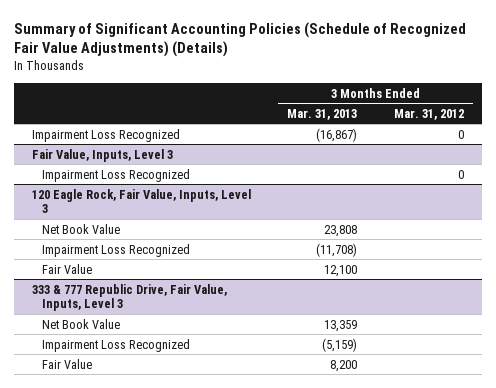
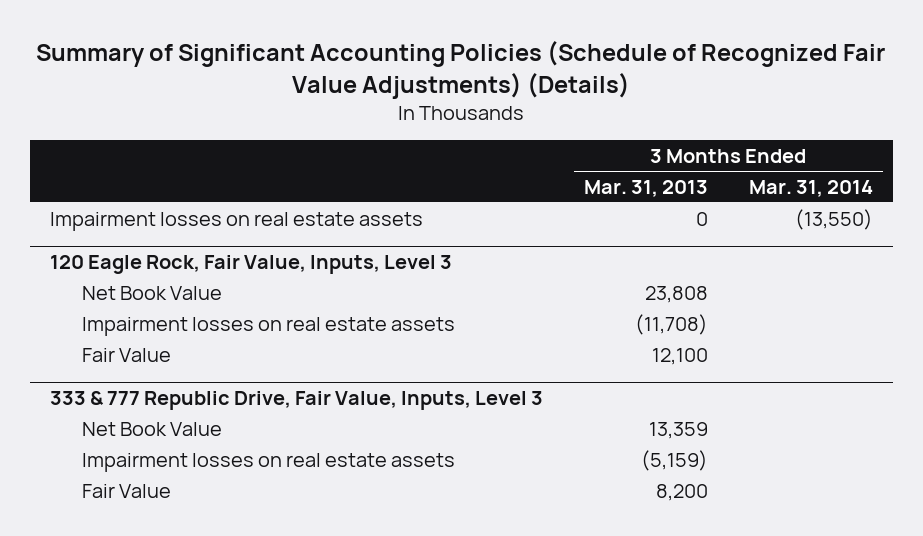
- | 3 Months Ended Mar. 31, 2013 | 3 Months Ended Mar. 31, 2012
+ | 3 Months Ended Mar. 31, 2013 | 3 Months Ended Mar. 31, 2014
- Impairment Loss Recognized | (16,867) | 0
- Fair Value, Inputs, Level 3
- Impairment Loss Recognized | | 0
+ Impairment losses on real estate assets | 0 | (13,550)
@ 120 Eagle Rock, Fair Value, Inputs, Level 3
- Impairment Loss Recognized | (11,708) |
+ Impairment losses on real estate assets | (11,708) |
@ 333 & 777 Republic Drive, Fair Value, Inputs, Level 3
- Impairment Loss Recognized | (5,159) |
+ Impairment losses on real estate assets | (5,159) |

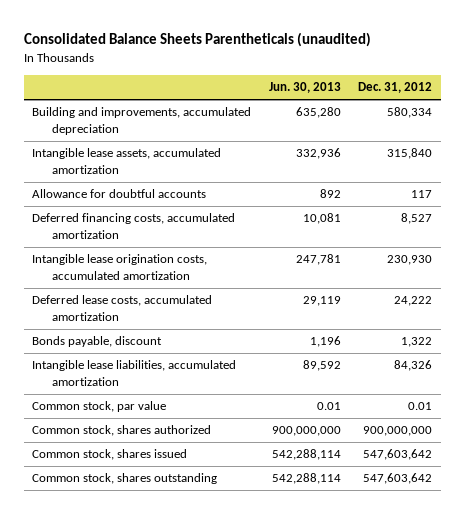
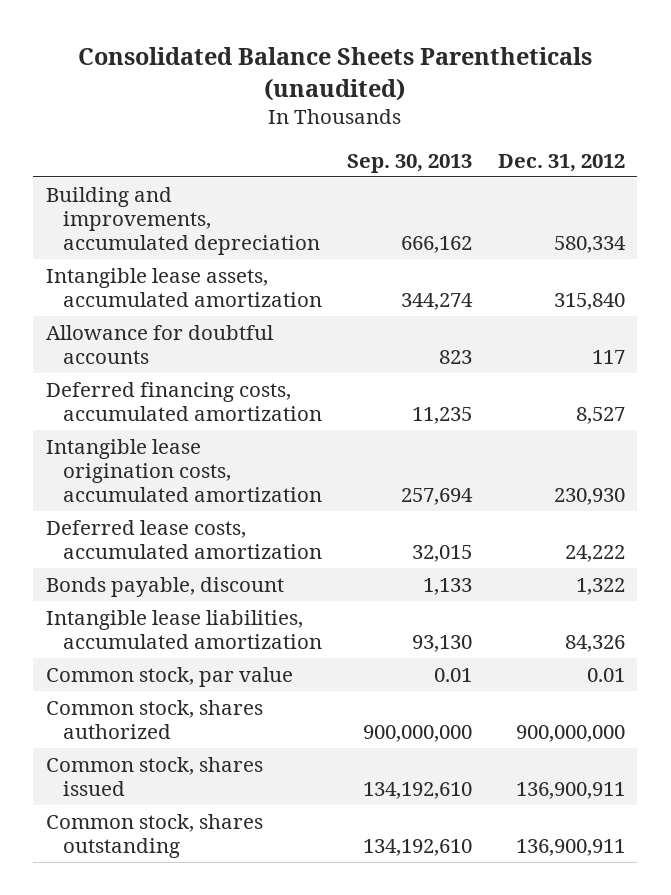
- | Jun. 30, 2013 | Dec. 31, 2012
+ | Sep. 30, 2013 | Dec. 31, 2012
- Common stock, shares issued | 542,288,114 | 547,603,642
- Common stock, shares outstanding | 542,288,114 | 547,603,642
+ Common stock, shares issued | 134,192,610 | 136,900,911
+ Common stock, shares outstanding | 134,192,610 | 136,900,911

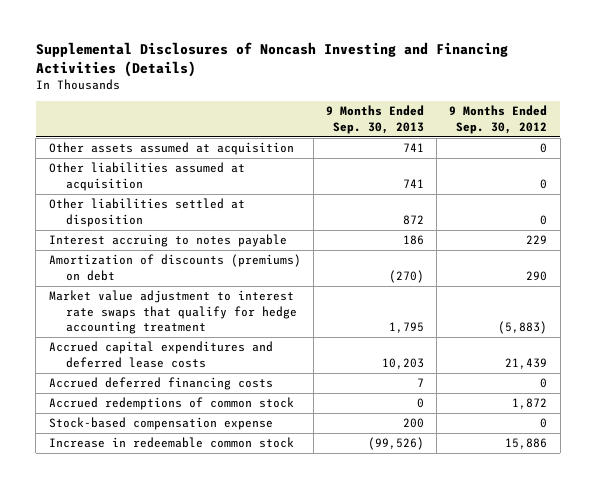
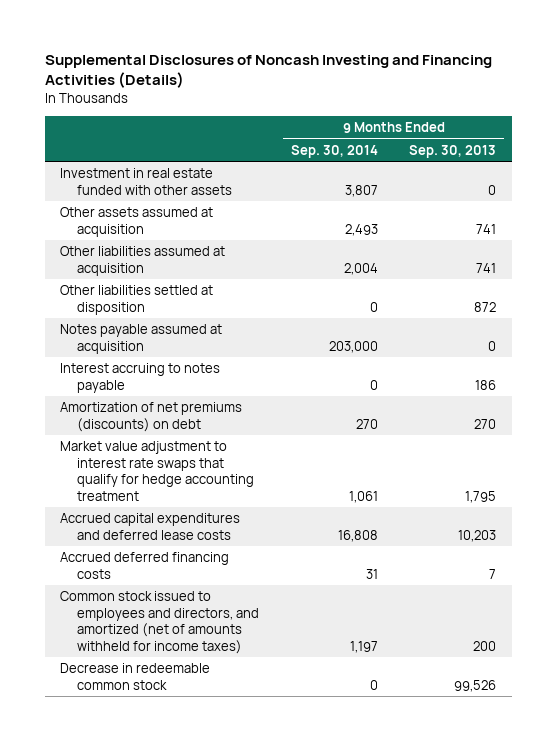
- | 9 Months Ended Sep. 30, 2013 | 9 Months Ended Sep. 30, 2012
+ | 9 Months Ended Sep. 30, 2014 | 9 Months Ended Sep. 30, 2013
+ Investment in real estate funded with other assets | 3,807 | 0
+ Notes payable assumed at acquisition | 203,000 | 0
- Amortization of discounts (premiums) on debt | (270) | 290
+ Amortization of net premiums (discounts) on debt | 270 | 270
- Accrued redemptions of common stock | 0 | 1,872
- Stock-based compensation expense | 200 | 0
- Increase in redeemable common stock | (99,526) | 15,886
+ Common stock issued to employees and directors, and amortized (net of amounts withheld for income taxes) | 1,197 | 200
+ Decrease in redeemable common stock | 0 | 99,526

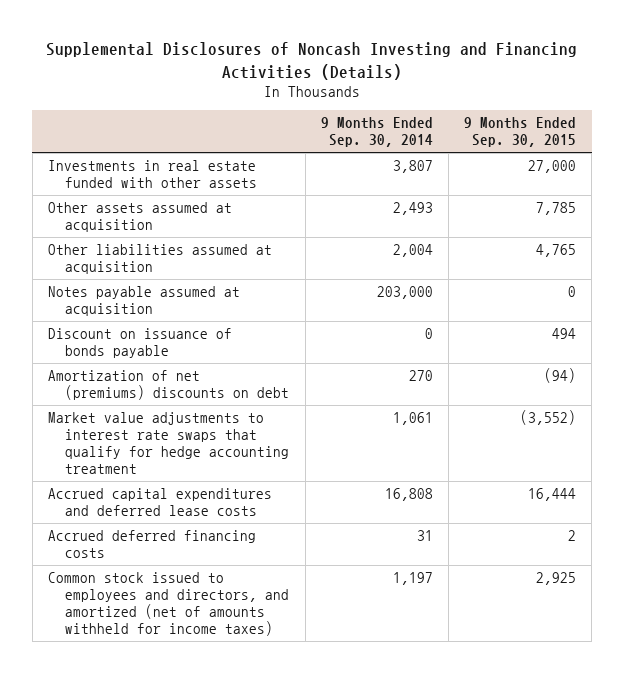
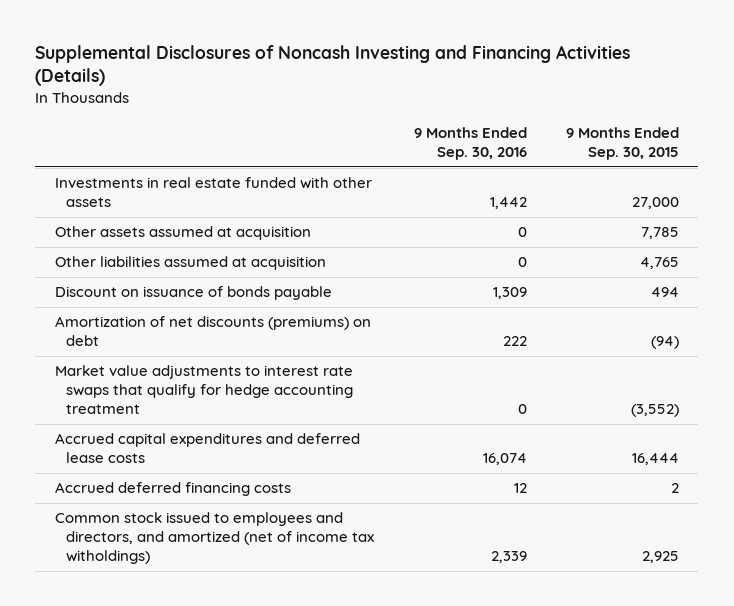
- | 9 Months Ended Sep. 30, 2014 | 9 Months Ended Sep. 30, 2015
+ | 9 Months Ended Sep. 30, 2016 | 9 Months Ended Sep. 30, 2015
- Notes payable assumed at acquisition | 203,000 | 0
- Amortization of net (premiums) discounts on debt | 270 | (94)
+ Amortization of net discounts (premiums) on debt | 222 | (94)
- Common stock issued to employees and directors, and amortized (net of amounts withheld for income taxes) | 1,197 | 2,925
+ Common stock issued to employees and directors, and amortized (net of income tax witholdings) | 2,339 | 2,925

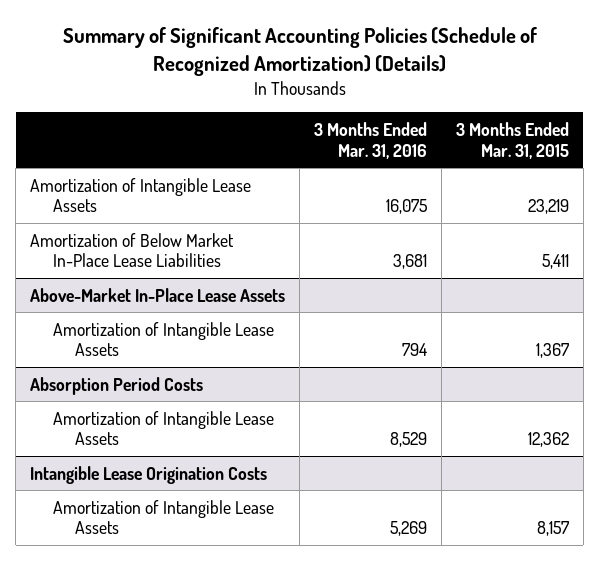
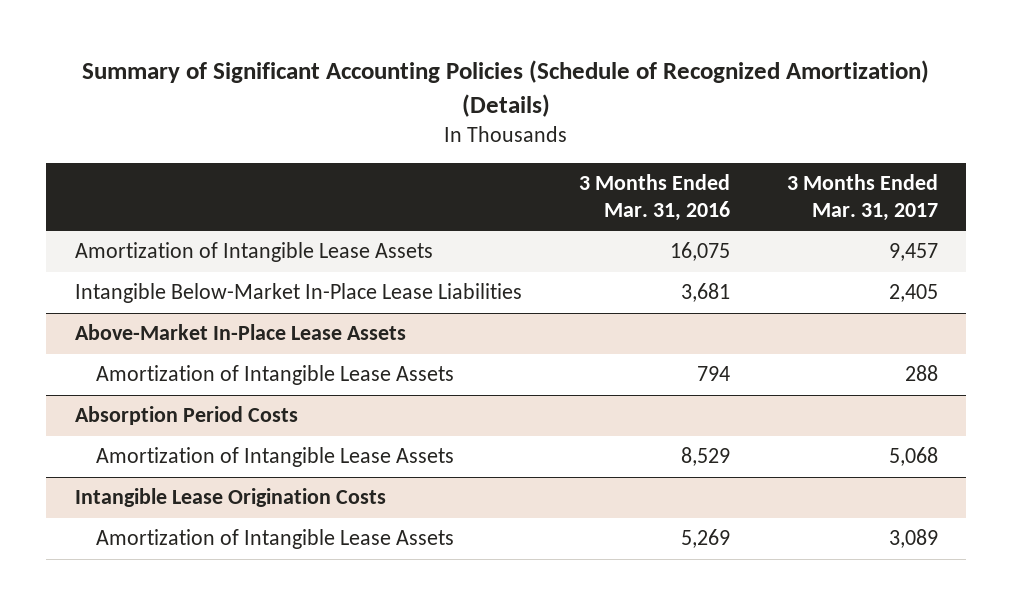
- | 3 Months Ended Mar. 31, 2016 | 3 Months Ended Mar. 31, 2015
+ | 3 Months Ended Mar. 31, 2016 | 3 Months Ended Mar. 31, 2017
- Amortization of Below Market In-Place Lease Liabilities | 3,681 | 5,411
+ Intangible Below-Market In-Place Lease Liabilities | 3,681 | 2,405

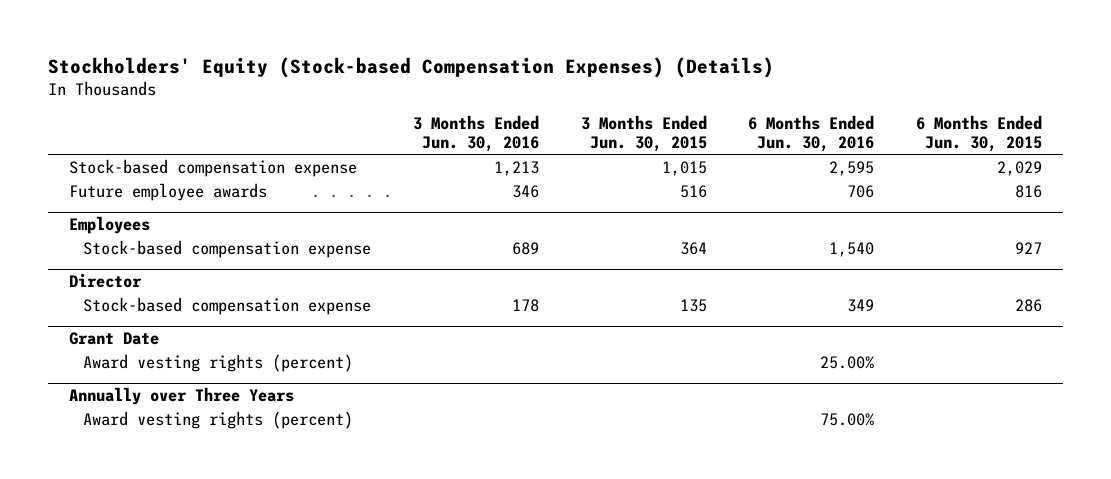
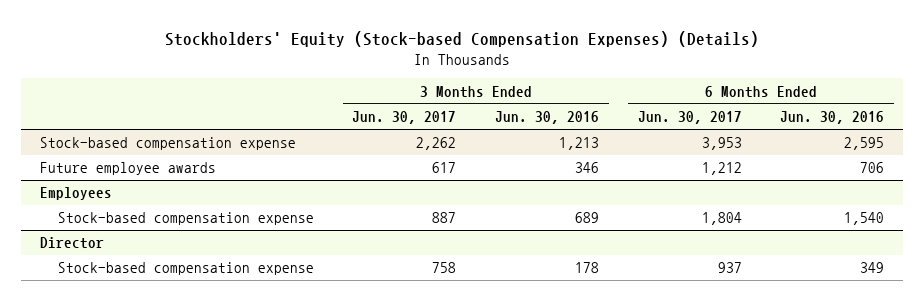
- | 3 Months Ended Jun. 30, 2016 | 3 Months Ended Jun. 30, 2015 | 6 Months Ended Jun. 30, 2016 | 6 Months Ended Jun. 30, 2015
+ | 3 Months Ended Jun. 30, 2017 | 3 Months Ended Jun. 30, 2016 | 6 Months Ended Jun. 30, 2017 | 6 Months Ended Jun. 30, 2016
- Grant Date
- Award vesting rights (percent) | | | 25.00% |
- Annually over Three Years
- Award vesting rights (percent) | | | 75.00% |

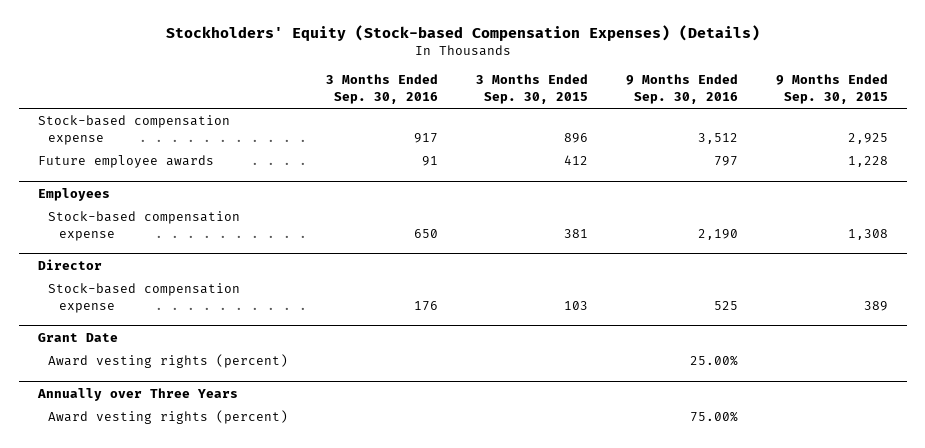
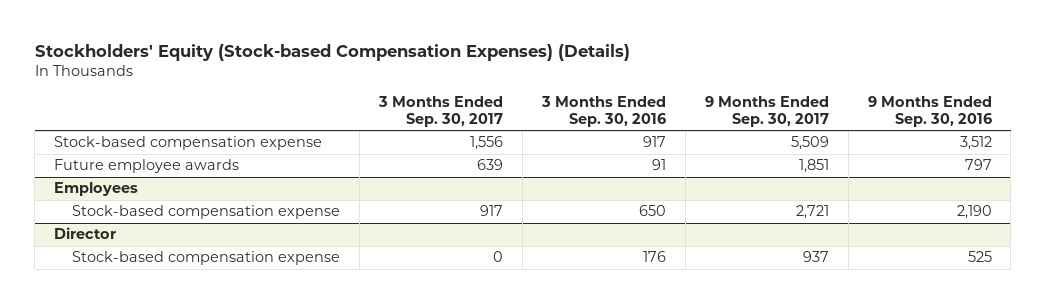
- | 3 Months Ended Sep. 30, 2016 | 3 Months Ended Sep. 30, 2015 | 9 Months Ended Sep. 30, 2016 | 9 Months Ended Sep. 30, 2015
+ | 3 Months Ended Sep. 30, 2017 | 3 Months Ended Sep. 30, 2016 | 9 Months Ended Sep. 30, 2017 | 9 Months Ended Sep. 30, 2016
- Grant Date
- Award vesting rights (percent) | | | 25.00% |
- Annually over Three Years
- Award vesting rights (percent) | | | 75.00% |

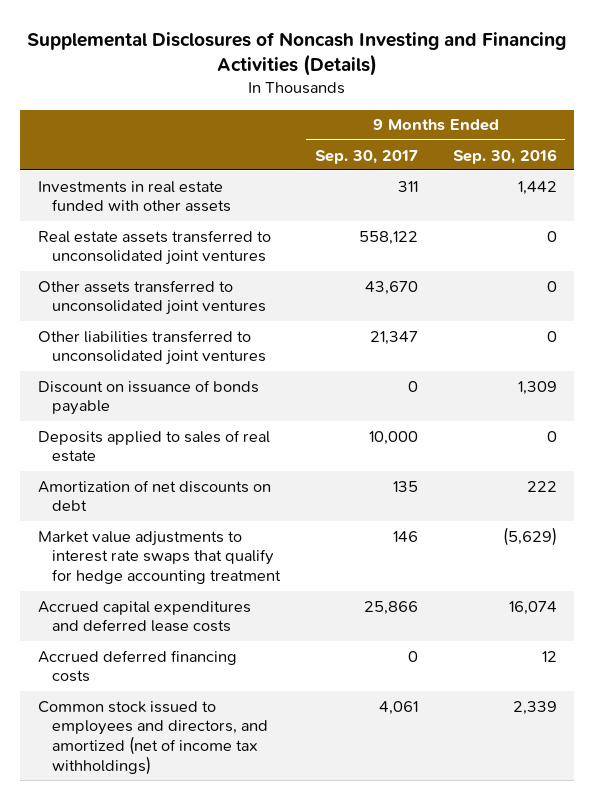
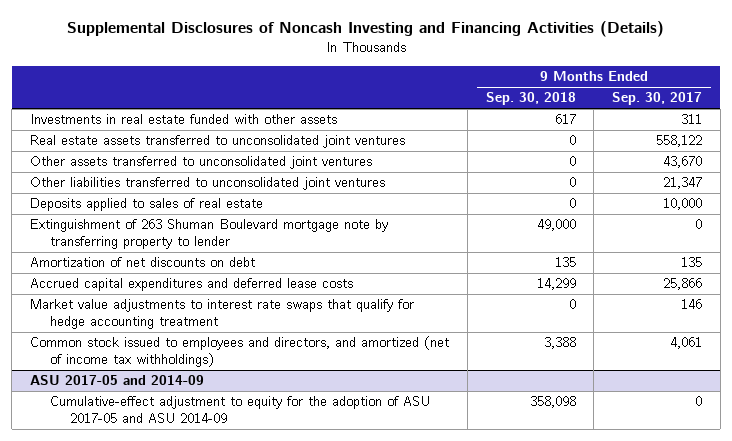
- | 9 Months Ended Sep. 30, 2017 | 9 Months Ended Sep. 30, 2016
+ | 9 Months Ended Sep. 30, 2018 | 9 Months Ended Sep. 30, 2017
- Discount on issuance of bonds payable | 0 | 1,309
+ Extinguishment of 263 Shuman Boulevard mortgage note by transferring property to lender | 49,000 | 0
- Accrued deferred financing costs | 0 | 12
moved down: Market value adjustments to interest rate swaps that qualify for hedge accounting treatment | 0 | 146
+ ASU 2017-05 and 2014-09
+ Cumulative-effect adjustment to equity for the adoption of ASU 2017-05 and ASU 2014-09 | 358,098 | 0

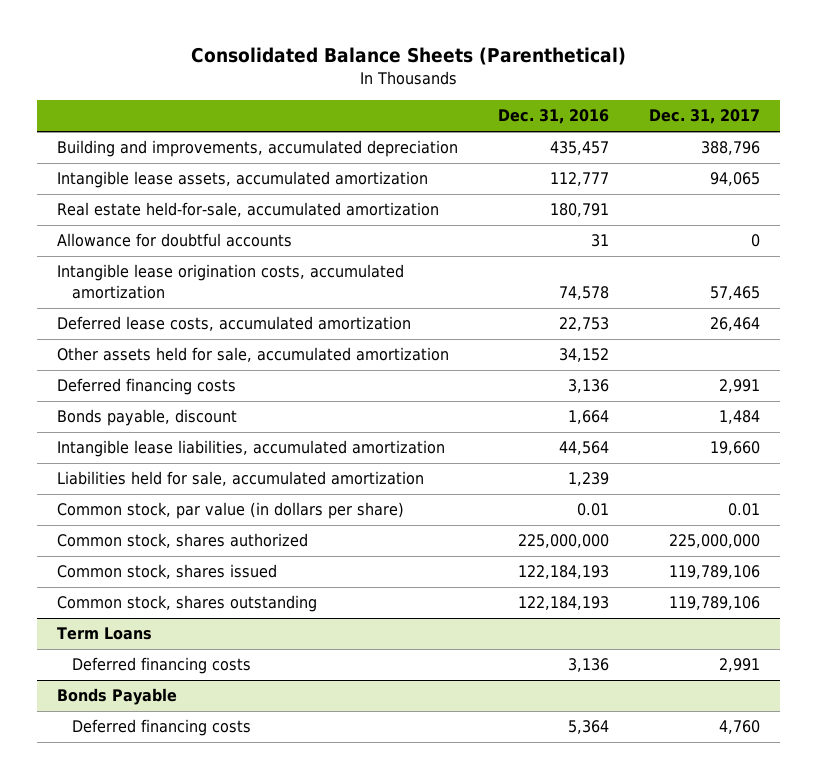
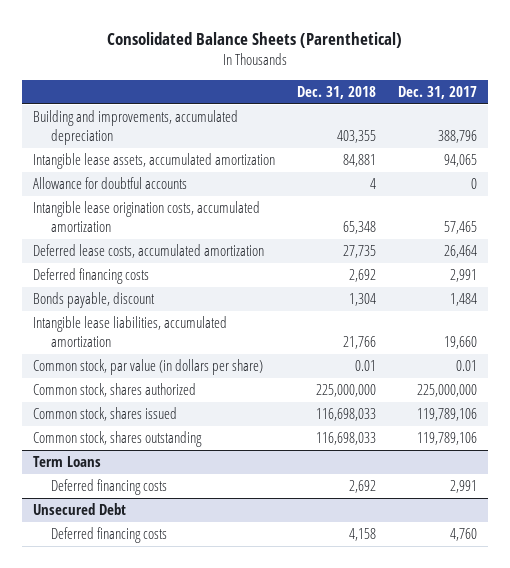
- | Dec. 31, 2016 | Dec. 31, 2017
+ | Dec. 31, 2018 | Dec. 31, 2017
- Real estate held-for-sale, accumulated amortization | 180,791 |
- Other assets held for sale, accumulated amortization | 34,152 |
- Liabilities held for sale, accumulated amortization | 1,239 |
- Bonds Payable
+ Unsecured Debt

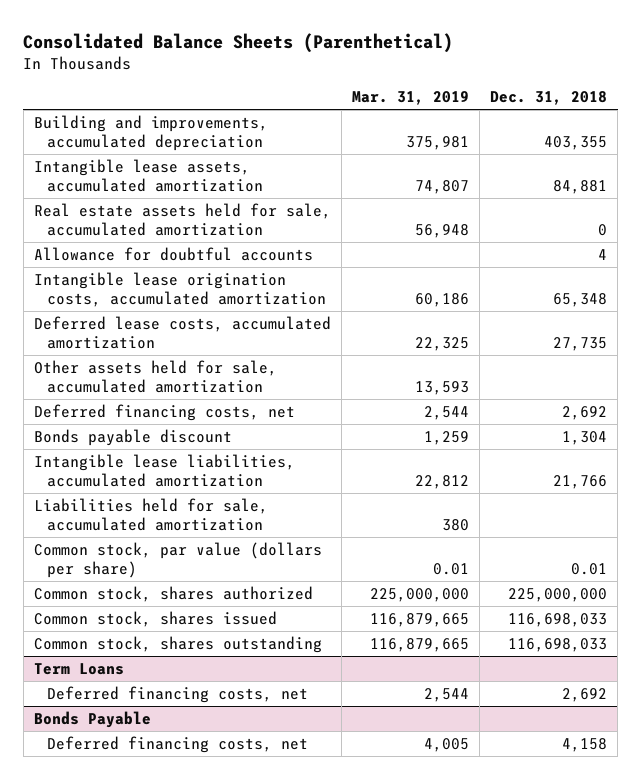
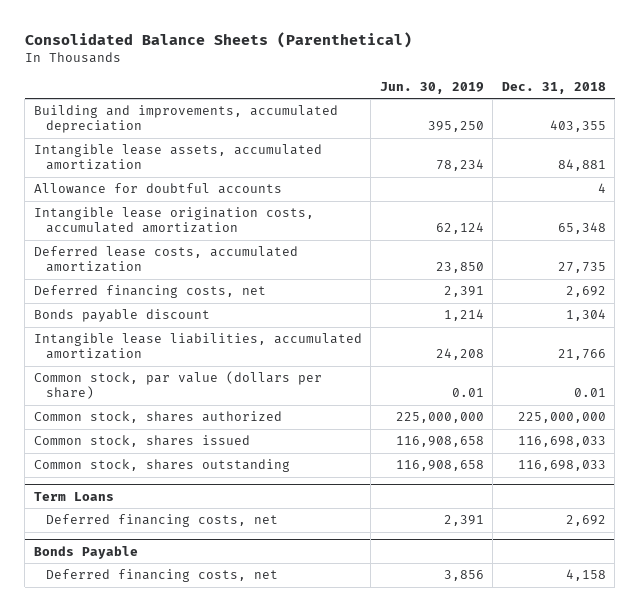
- | Mar. 31, 2019 | Dec. 31, 2018
+ | Jun. 30, 2019 | Dec. 31, 2018
- Real estate assets held for sale, accumulated amortization | 56,948 | 0
- Other assets held for sale, accumulated amortization | 13,593 |
- Liabilities held for sale, accumulated amortization | 380 |

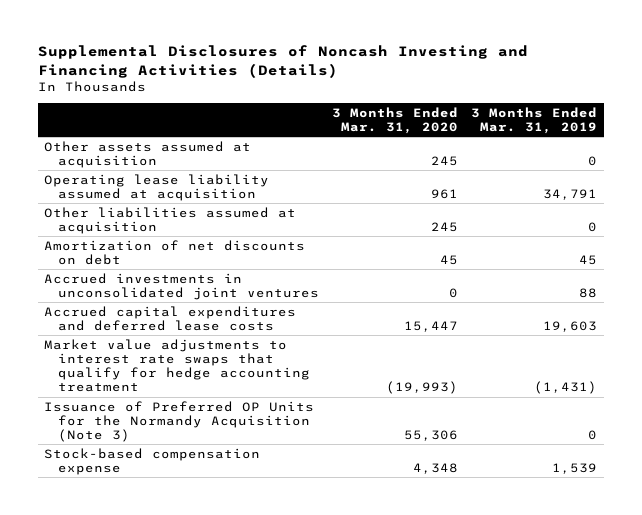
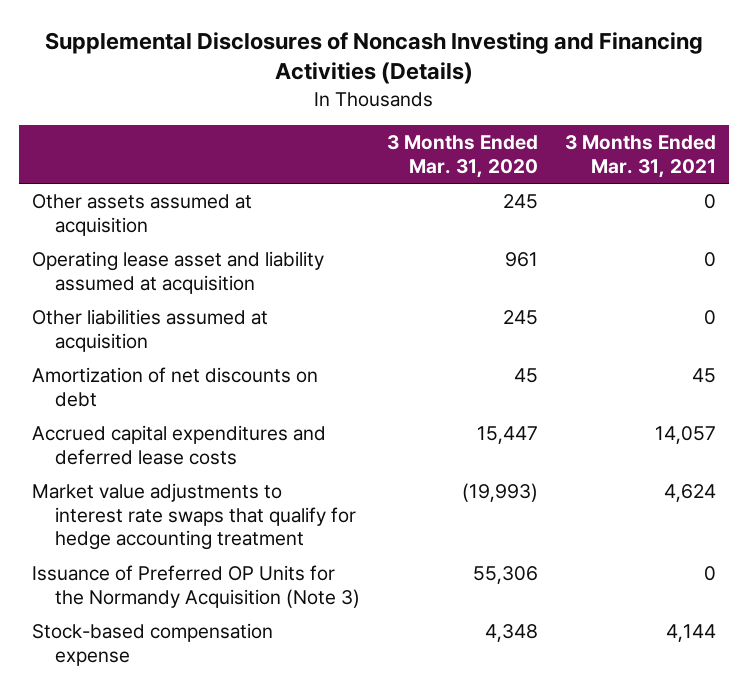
- | 3 Months Ended Mar. 31, 2020 | 3 Months Ended Mar. 31, 2019
+ | 3 Months Ended Mar. 31, 2020 | 3 Months Ended Mar. 31, 2021
- Operating lease liability assumed at acquisition | 961 | 34,791
+ Operating lease asset and liability assumed at acquisition | 961 | 0
- Accrued investments in unconsolidated joint ventures | 0 | 88

